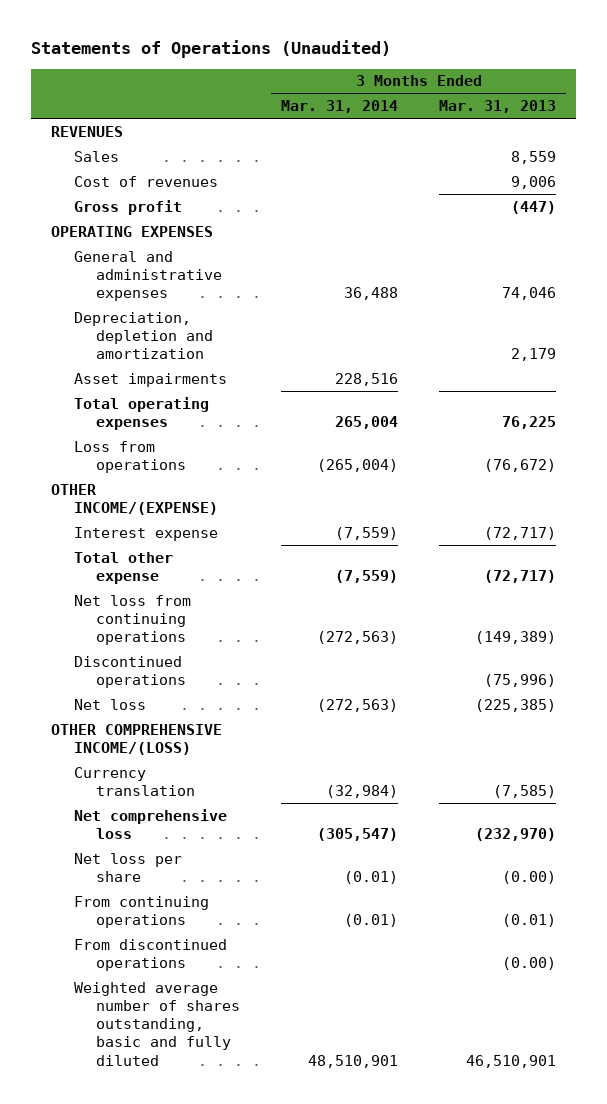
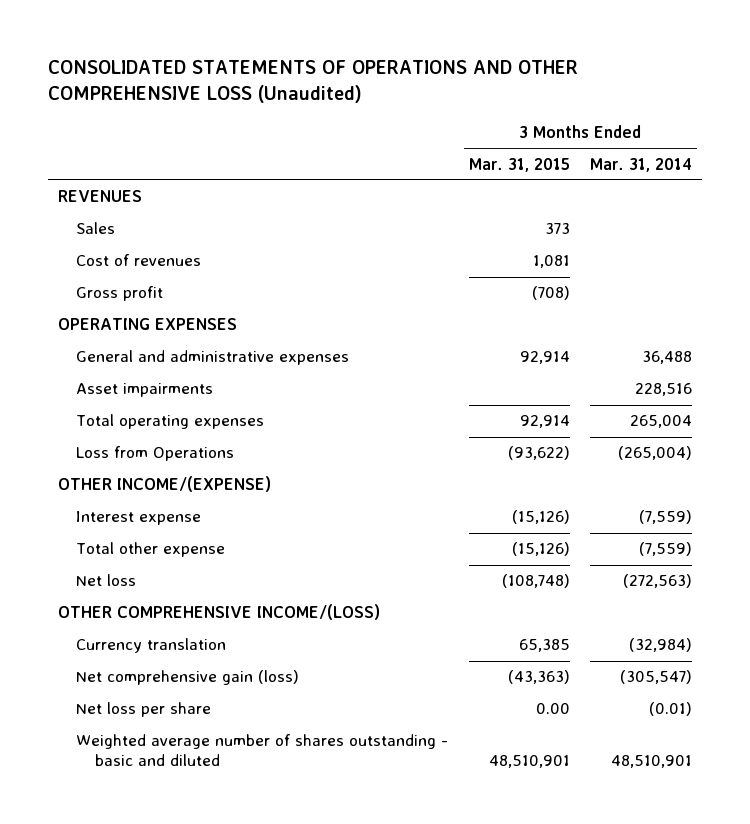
- Statements of Operations (Unaudited)
+ CONSOLIDATED STATEMENTS OF OPERATIONS AND OTHER COMPREHENSIVE LOSS (Unaudited)
- | 3 Months Ended Mar. 31, 2014 | 3 Months Ended Mar. 31, 2013
+ | 3 Months Ended Mar. 31, 2015 | 3 Months Ended Mar. 31, 2014
- Depreciation, depletion and amortization | | 2,179
- Loss from operations | (265,004) | (76,672)
+ Loss from Operations | (93,622) | (265,004)
- Net loss from continuing operations | (272,563) | (149,389)
- Discontinued operations | | (75,996)
- Net comprehensive loss | (305,547) | (232,970)
+ Net comprehensive gain (loss) | (43,363) | (305,547)
- From continuing operations | (0.01) | (0.01)
- From discontinued operations | | (0.00)
- Weighted average number of shares outstanding, basic and fully diluted | 48,510,901 | 46,510,901
+ Weighted average number of shares outstanding - basic and diluted | 48,510,901 | 48,510,901

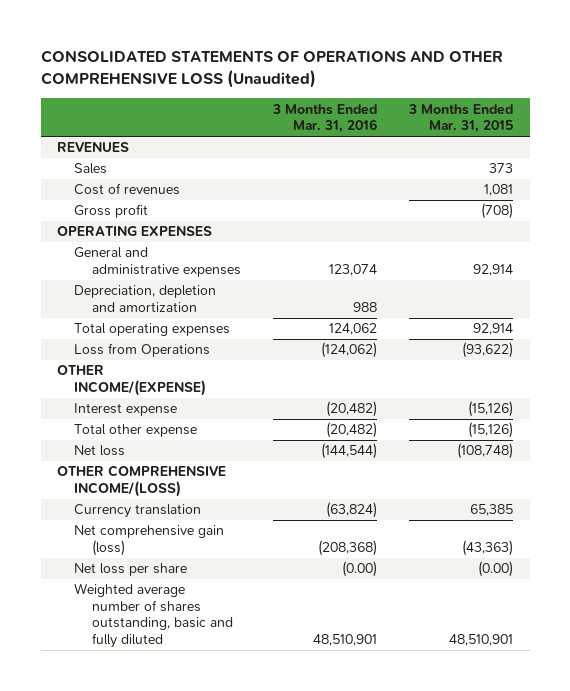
- | 3 Months Ended Mar. 31, 2015 | 3 Months Ended Mar. 31, 2014
+ | 3 Months Ended Mar. 31, 2016 | 3 Months Ended Mar. 31, 2015
- Asset impairments | | 228,516
+ Depreciation, depletion and amortization | 988 |
- Net loss per share | 0.00 | (0.01)
- Weighted average number of shares outstanding - basic and diluted | 48,510,901 | 48,510,901
+ Net loss per share | (0.00) | (0.00)
+ Weighted average number of shares outstanding, basic and fully diluted | 48,510,901 | 48,510,901

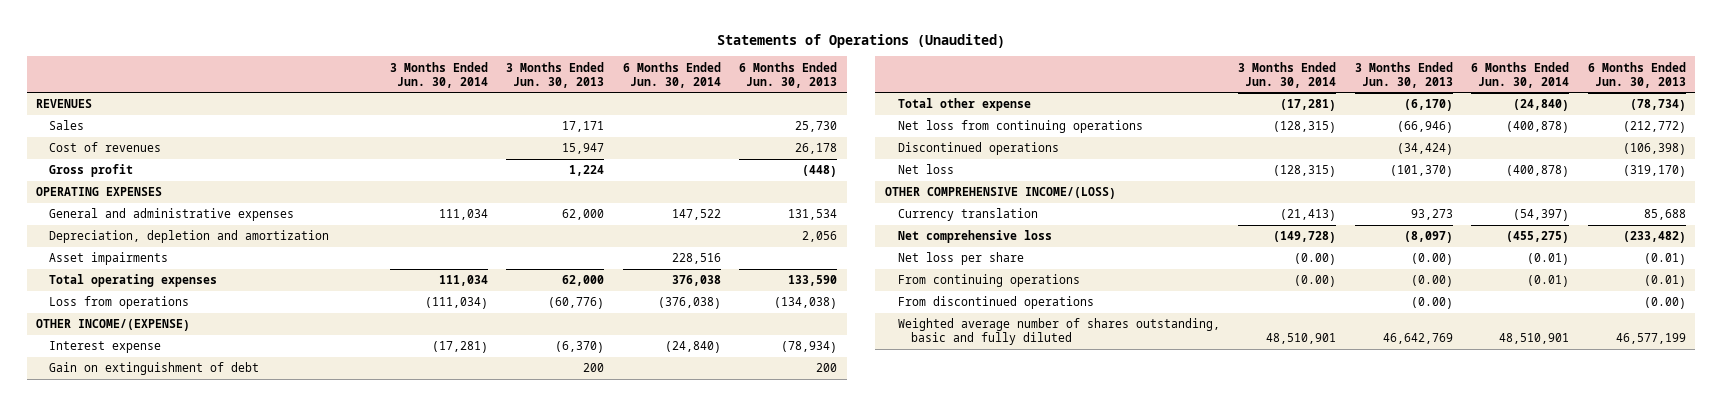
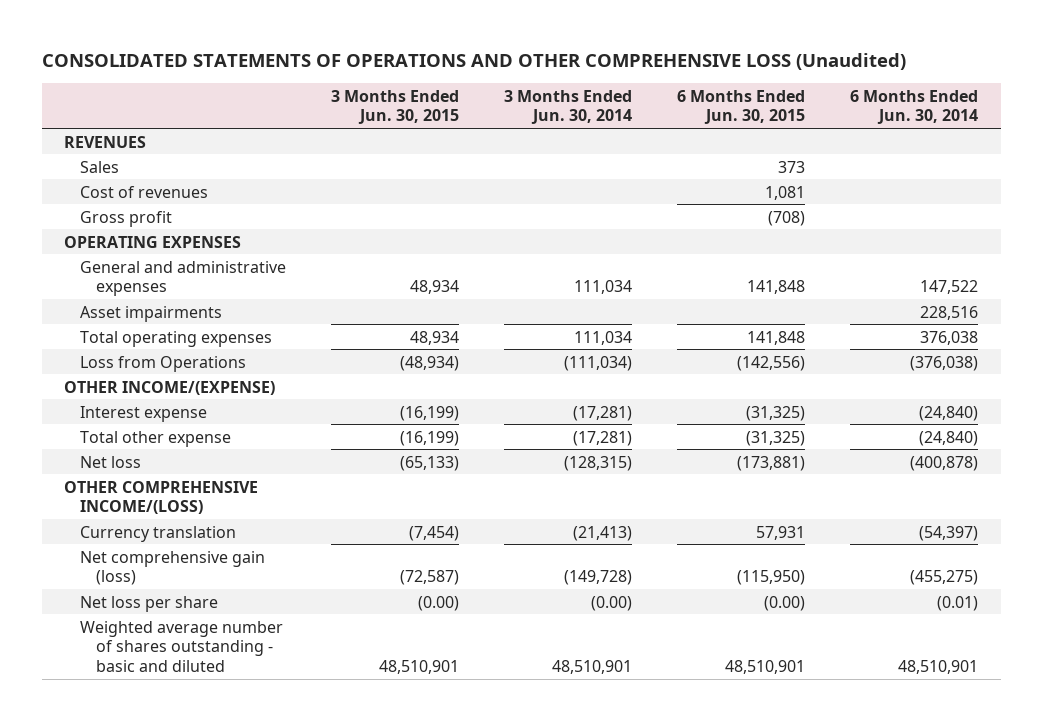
- Statements of Operations (Unaudited)
+ CONSOLIDATED STATEMENTS OF OPERATIONS AND OTHER COMPREHENSIVE LOSS (Unaudited)
- | 3 Months Ended Jun. 30, 2014 | 3 Months Ended Jun. 30, 2013 | 6 Months Ended Jun. 30, 2014 | 6 Months Ended Jun. 30, 2013
+ | 3 Months Ended Jun. 30, 2015 | 3 Months Ended Jun. 30, 2014 | 6 Months Ended Jun. 30, 2015 | 6 Months Ended Jun. 30, 2014
- Depreciation, depletion and amortization | | | | 2,056
- Loss from operations | (111,034) | (60,776) | (376,038) | (134,038)
+ Loss from Operations | (48,934) | (111,034) | (142,556) | (376,038)
- Gain on extinguishment of debt | | 200 | | 200
- Net loss from continuing operations | (128,315) | (66,946) | (400,878) | (212,772)
- Discontinued operations | | (34,424) | | (106,398)
- Net comprehensive loss | (149,728) | (8,097) | (455,275) | (233,482)
+ Net comprehensive gain (loss) | (72,587) | (149,728) | (115,950) | (455,275)
- From continuing operations | (0.00) | (0.00) | (0.01) | (0.01)
- From discontinued operations | | (0.00) | | (0.00)
- Weighted average number of shares outstanding, basic and fully diluted | 48,510,901 | 46,642,769 | 48,510,901 | 46,577,199
+ Weighted average number of shares outstanding - basic and diluted | 48,510,901 | 48,510,901 | 48,510,901 | 48,510,901

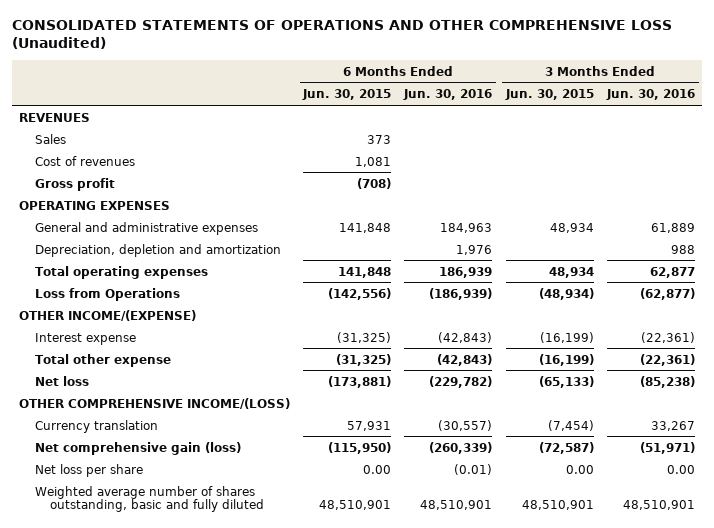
- | 3 Months Ended Jun. 30, 2015 | 3 Months Ended Jun. 30, 2014 | 6 Months Ended Jun. 30, 2015 | 6 Months Ended Jun. 30, 2014
+ | 6 Months Ended Jun. 30, 2015 | 6 Months Ended Jun. 30, 2016 | 3 Months Ended Jun. 30, 2015 | 3 Months Ended Jun. 30, 2016
- Asset impairments | | | | 228,516
+ Depreciation, depletion and amortization | | 1,976 | | 988
- Net loss per share | (0.00) | (0.00) | (0.00) | (0.01)
- Weighted average number of shares outstanding - basic and diluted | 48,510,901 | 48,510,901 | 48,510,901 | 48,510,901
+ Net loss per share | 0.00 | (0.01) | 0.00 | 0.00
+ Weighted average number of shares outstanding, basic and fully diluted | 48,510,901 | 48,510,901 | 48,510,901 | 48,510,901

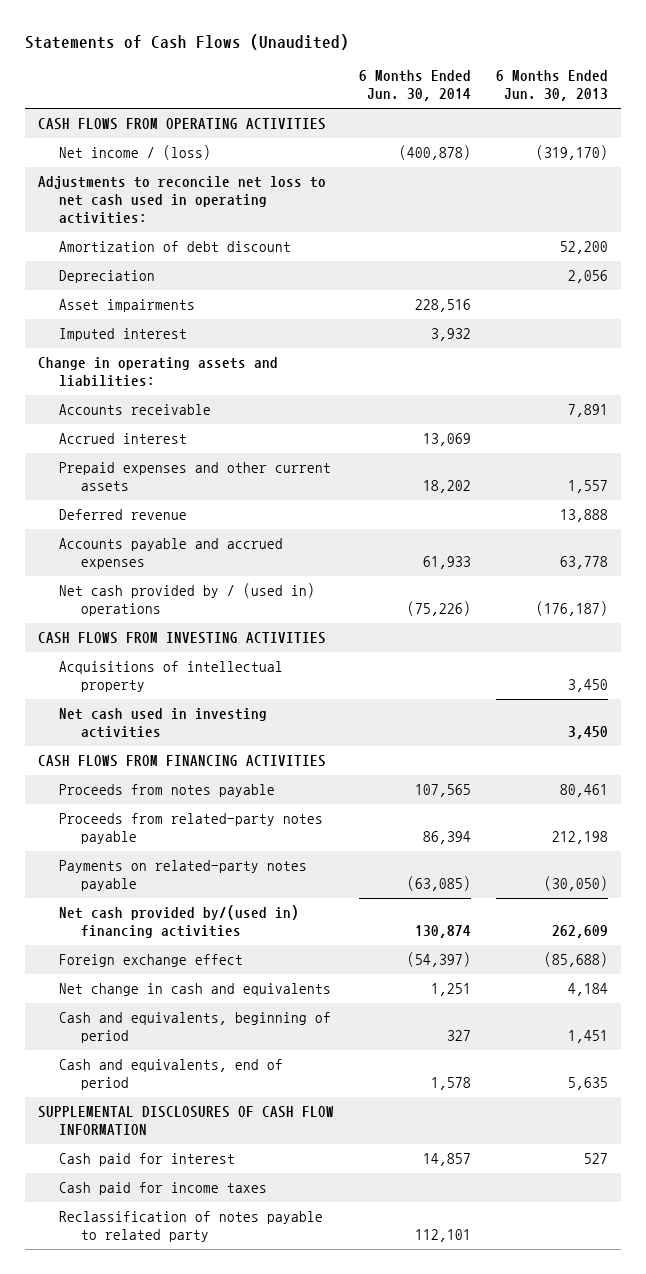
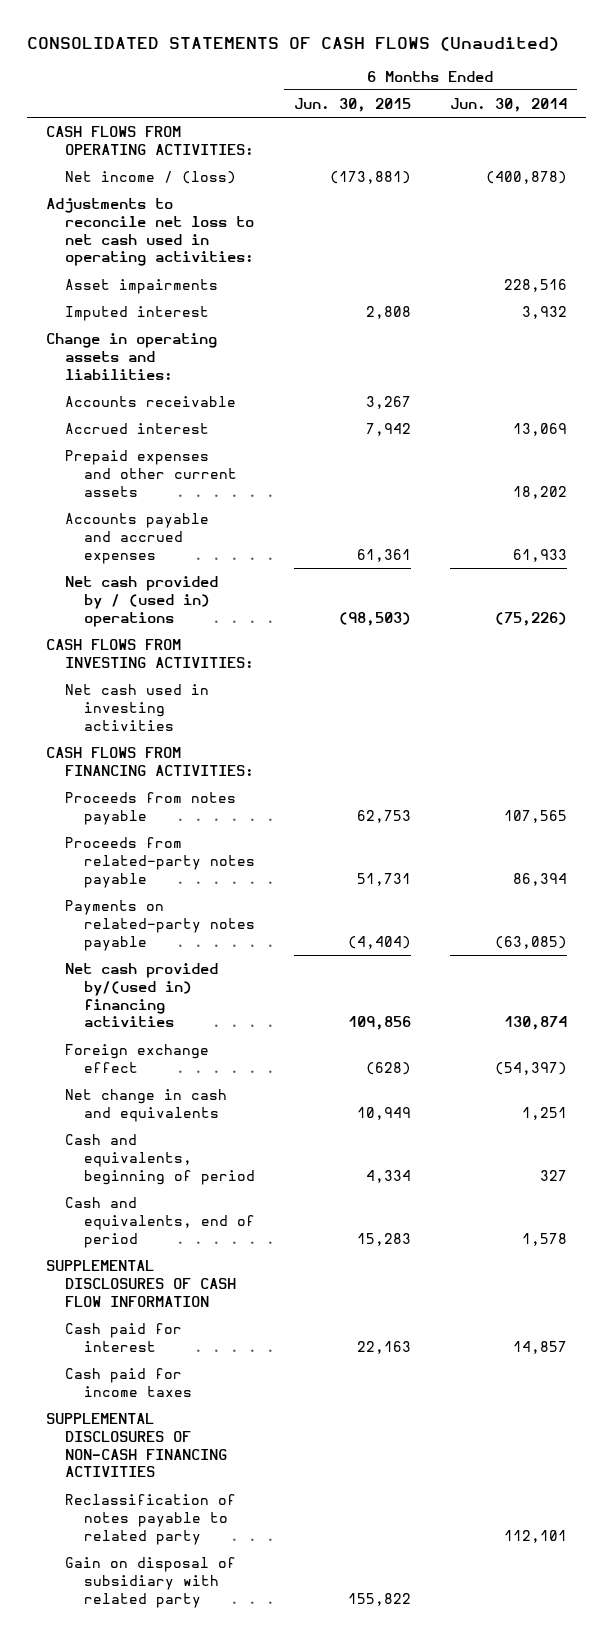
- Statements of Cash Flows (Unaudited)
+ CONSOLIDATED STATEMENTS OF CASH FLOWS (Unaudited)
- | 6 Months Ended Jun. 30, 2014 | 6 Months Ended Jun. 30, 2013
+ | 6 Months Ended Jun. 30, 2015 | 6 Months Ended Jun. 30, 2014
- CASH FLOWS FROM OPERATING ACTIVITIES
+ CASH FLOWS FROM OPERATING ACTIVITIES:
- Amortization of debt discount | | 52,200
- Depreciation | | 2,056
- Deferred revenue | | 13,888
- CASH FLOWS FROM INVESTING ACTIVITIES
- Acquisitions of intellectual property | | 3,450
+ CASH FLOWS FROM INVESTING ACTIVITIES:
- CASH FLOWS FROM FINANCING ACTIVITIES
+ CASH FLOWS FROM FINANCING ACTIVITIES:
+ SUPPLEMENTAL DISCLOSURES OF NON-CASH FINANCING ACTIVITIES
+ Gain on disposal of subsidiary with related party | 155,822 |

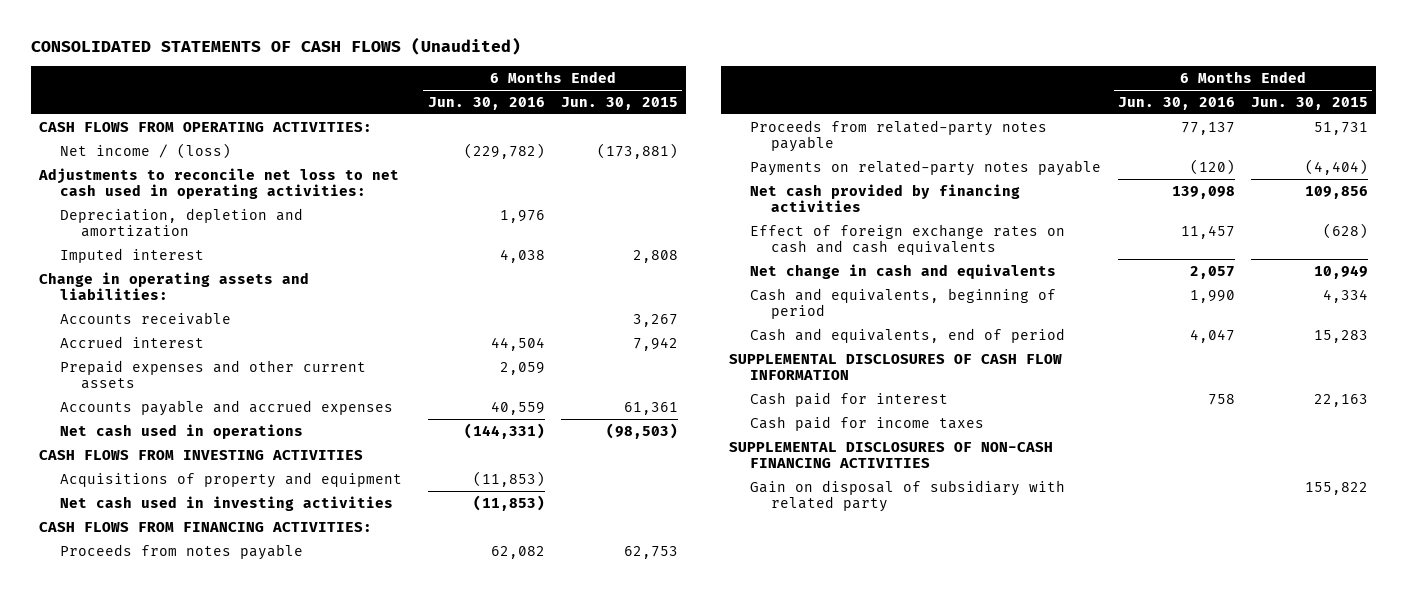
- | 6 Months Ended Jun. 30, 2015 | 6 Months Ended Jun. 30, 2014
+ | 6 Months Ended Jun. 30, 2016 | 6 Months Ended Jun. 30, 2015
- Asset impairments | | 228,516
+ Depreciation, depletion and amortization | 1,976 |
- Net cash provided by / (used in) operations | (98,503) | (75,226)
- CASH FLOWS FROM INVESTING ACTIVITIES:
+ Net cash used in operations | (144,331) | (98,503)
+ CASH FLOWS FROM INVESTING ACTIVITIES
+ Acquisitions of property and equipment | (11,853) |
- Net cash provided by/(used in) financing activities | 109,856 | 130,874
- Foreign exchange effect | (628) | (54,397)
+ Net cash provided by financing activities | 139,098 | 109,856
+ Effect of foreign exchange rates on cash and cash equivalents | 11,457 | (628)
- Reclassification of notes payable to related party | | 112,101

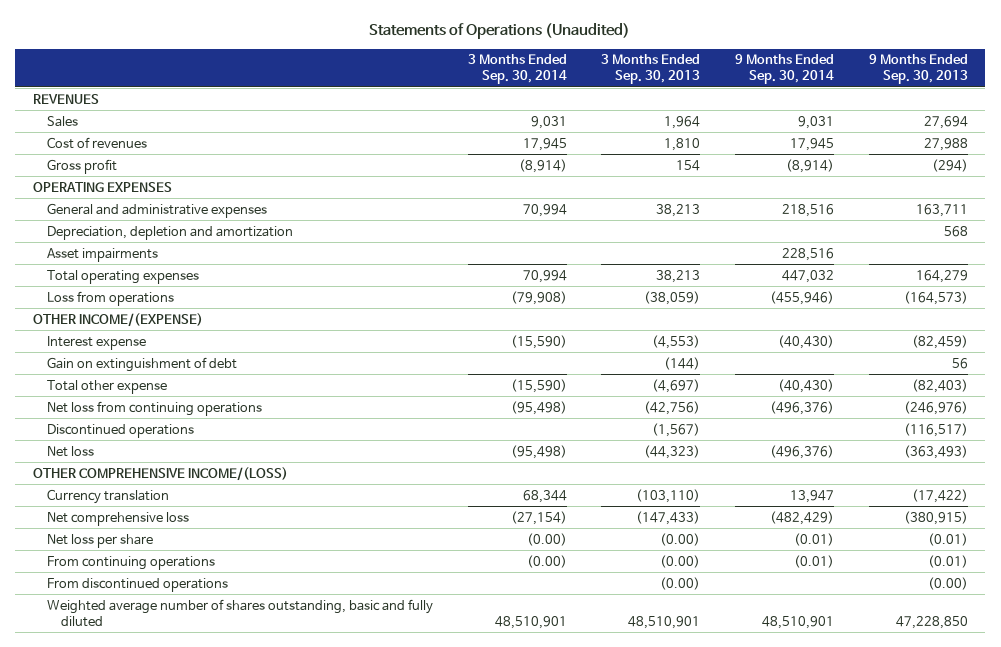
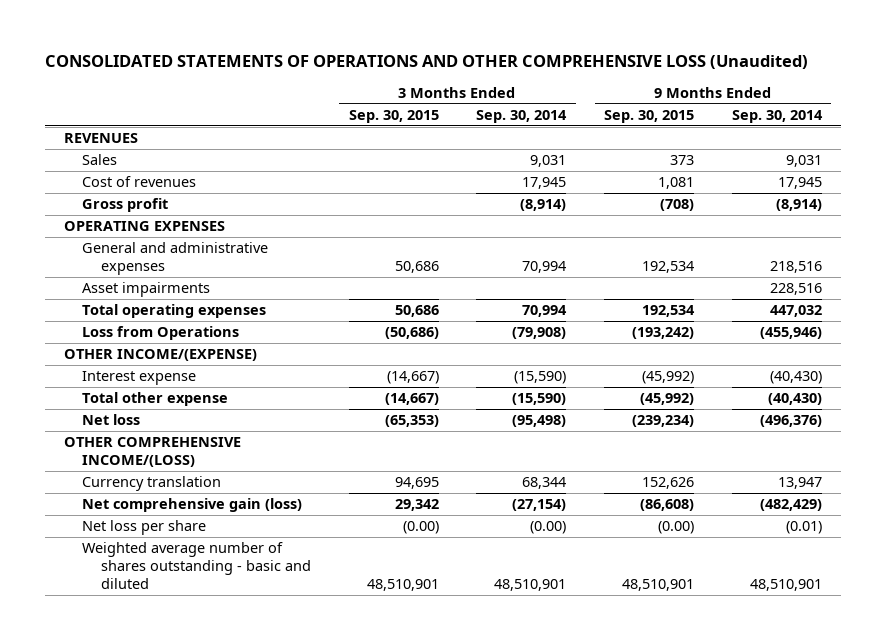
- Statements of Operations (Unaudited)
+ CONSOLIDATED STATEMENTS OF OPERATIONS AND OTHER COMPREHENSIVE LOSS (Unaudited)
- | 3 Months Ended Sep. 30, 2014 | 3 Months Ended Sep. 30, 2013 | 9 Months Ended Sep. 30, 2014 | 9 Months Ended Sep. 30, 2013
+ | 3 Months Ended Sep. 30, 2015 | 3 Months Ended Sep. 30, 2014 | 9 Months Ended Sep. 30, 2015 | 9 Months Ended Sep. 30, 2014
- Depreciation, depletion and amortization | | | | 568
- Loss from operations | (79,908) | (38,059) | (455,946) | (164,573)
+ Loss from Operations | (50,686) | (79,908) | (193,242) | (455,946)
- Gain on extinguishment of debt | | (144) | | 56
- Net loss from continuing operations | (95,498) | (42,756) | (496,376) | (246,976)
- Discontinued operations | | (1,567) | | (116,517)
- Net comprehensive loss | (27,154) | (147,433) | (482,429) | (380,915)
+ Net comprehensive gain (loss) | 29,342 | (27,154) | (86,608) | (482,429)
- From continuing operations | (0.00) | (0.00) | (0.01) | (0.01)
- From discontinued operations | | (0.00) | | (0.00)
- Weighted average number of shares outstanding, basic and fully diluted | 48,510,901 | 48,510,901 | 48,510,901 | 47,228,850
+ Weighted average number of shares outstanding - basic and diluted | 48,510,901 | 48,510,901 | 48,510,901 | 48,510,901

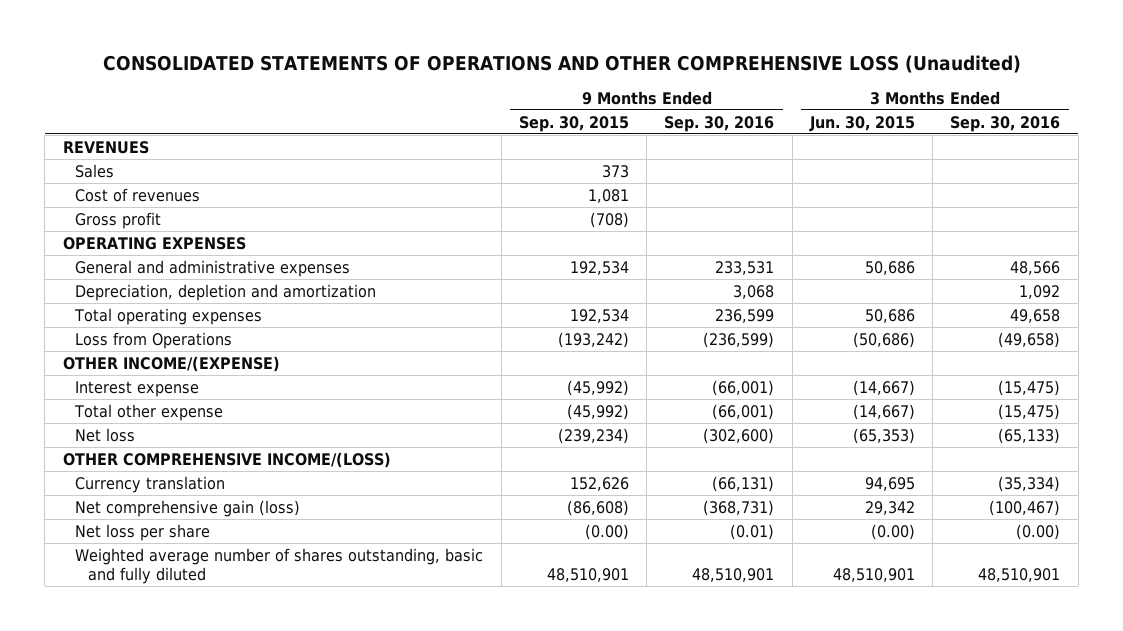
- | 3 Months Ended Sep. 30, 2015 | 3 Months Ended Sep. 30, 2014 | 9 Months Ended Sep. 30, 2015 | 9 Months Ended Sep. 30, 2014
+ | 9 Months Ended Sep. 30, 2015 | 9 Months Ended Sep. 30, 2016 | 3 Months Ended Jun. 30, 2015 | 3 Months Ended Sep. 30, 2016
- Asset impairments | | | | 228,516
+ Depreciation, depletion and amortization | | 3,068 | | 1,092
- Weighted average number of shares outstanding - basic and diluted | 48,510,901 | 48,510,901 | 48,510,901 | 48,510,901
+ Weighted average number of shares outstanding, basic and fully diluted | 48,510,901 | 48,510,901 | 48,510,901 | 48,510,901

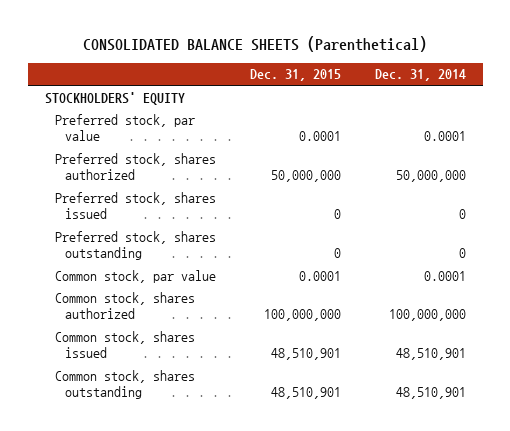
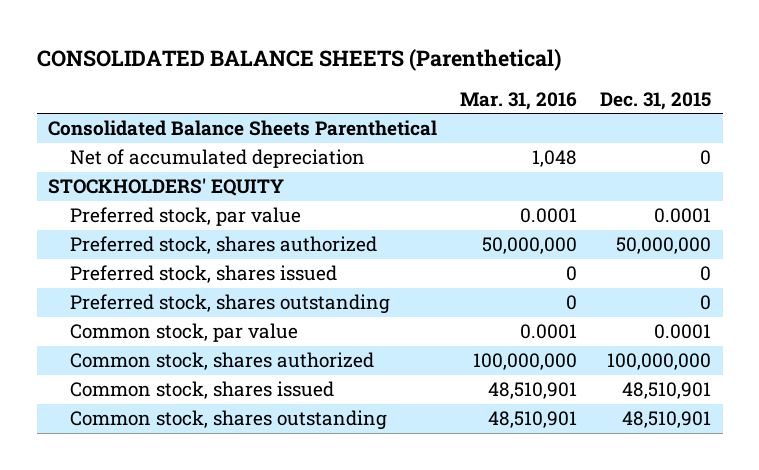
- | Dec. 31, 2015 | Dec. 31, 2014
+ | Mar. 31, 2016 | Dec. 31, 2015
+ Consolidated Balance Sheets Parenthetical
+ Net of accumulated depreciation | 1,048 | 0

